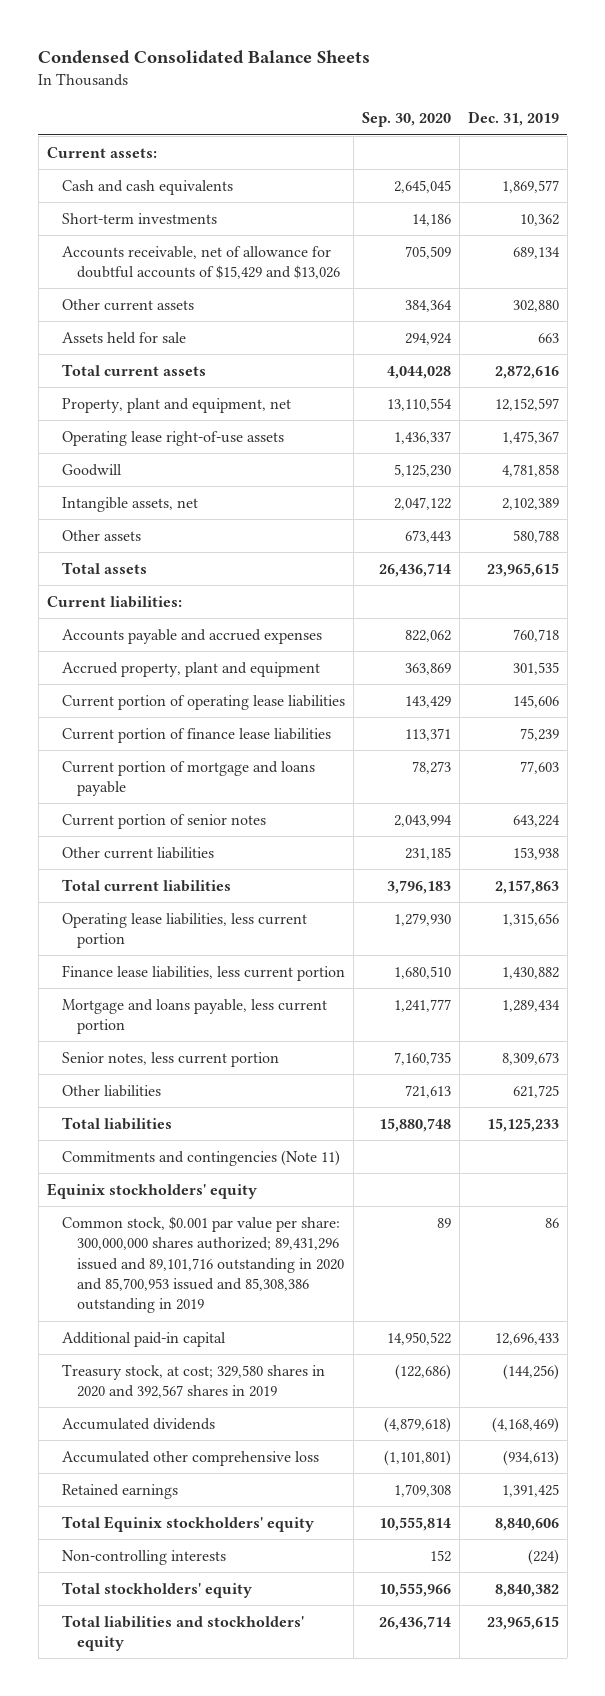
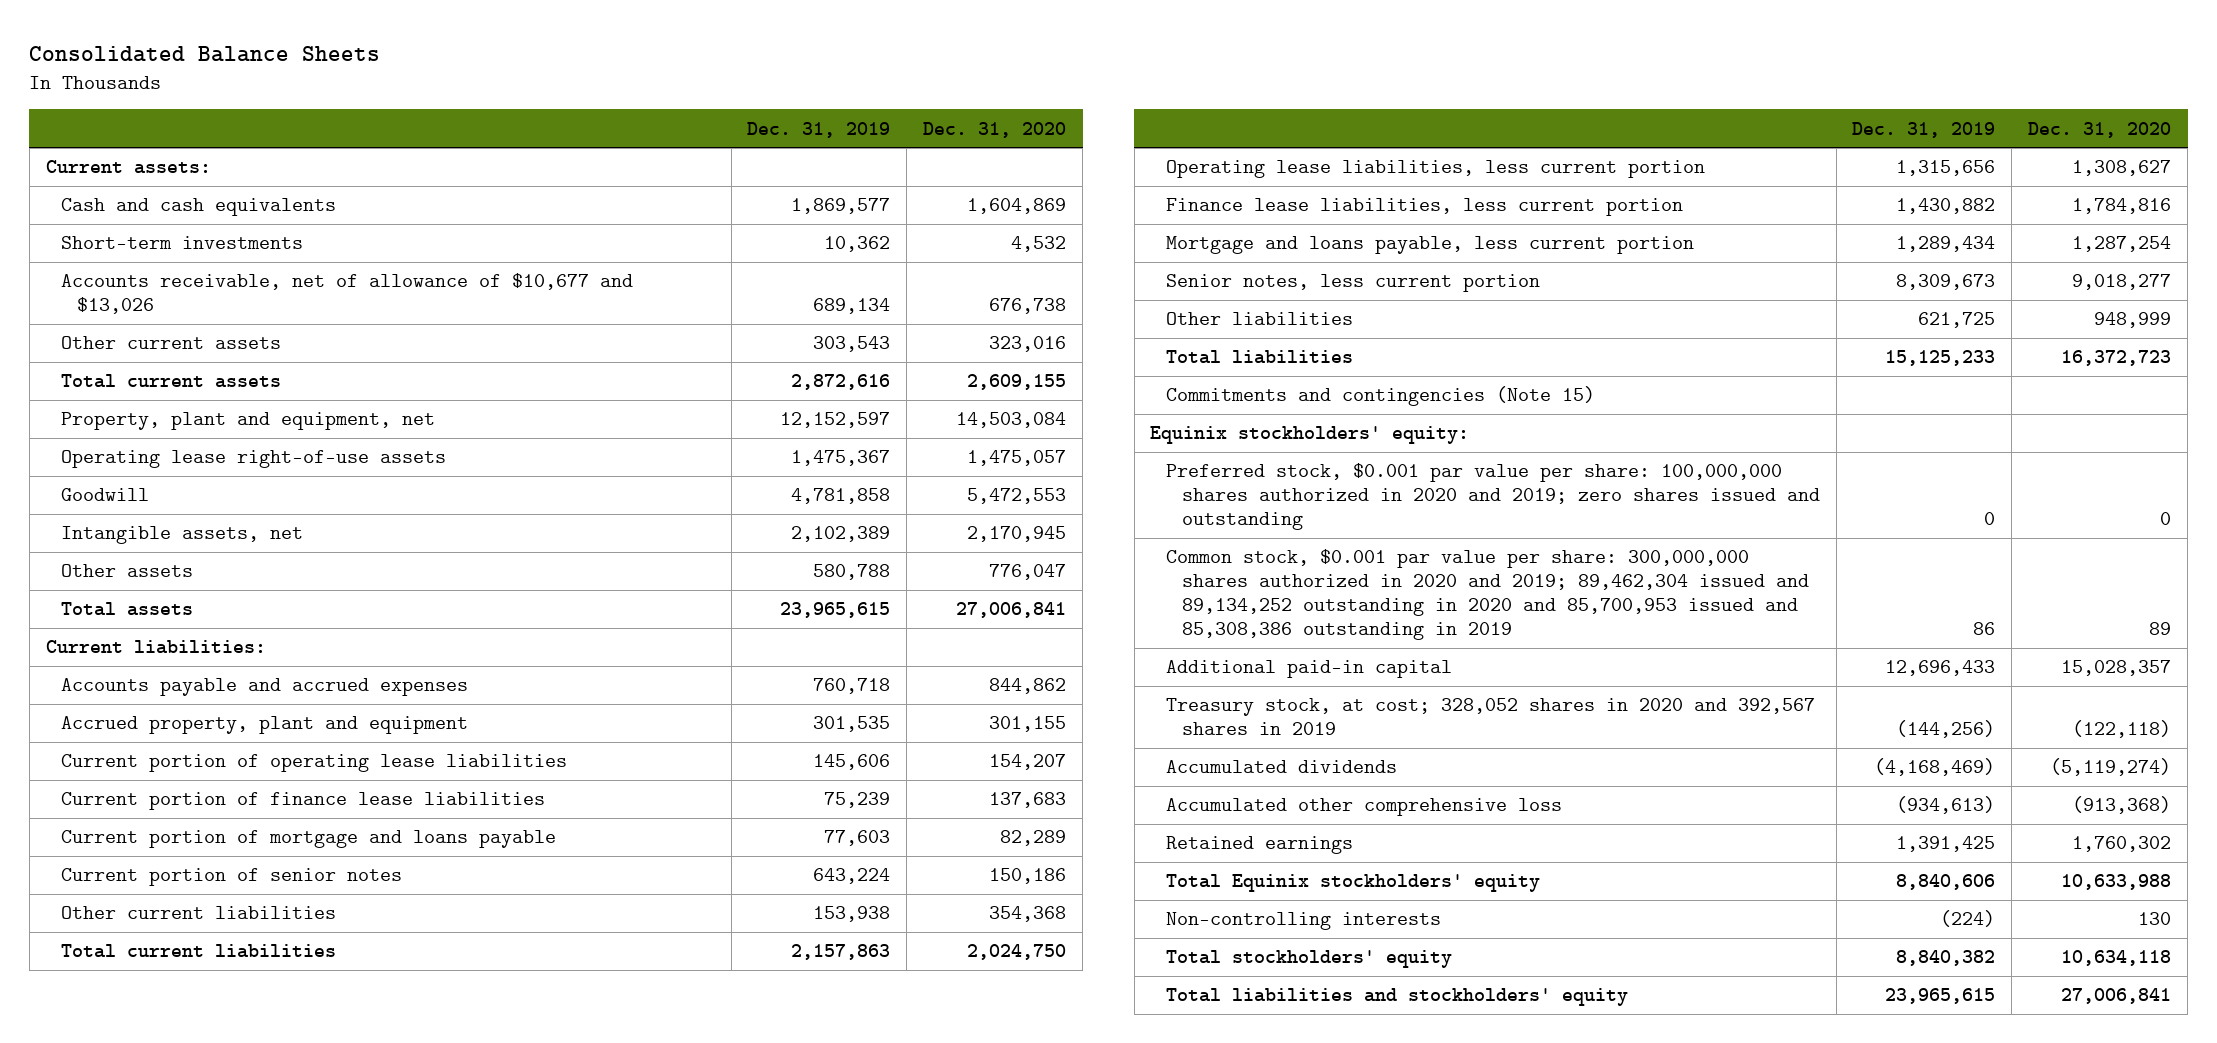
- Condensed Consolidated Balance Sheets
+ Consolidated Balance Sheets
- | Sep. 30, 2020 | Dec. 31, 2019
+ | Dec. 31, 2019 | Dec. 31, 2020
- Accounts receivable, net of allowance for doubtful accounts of $15,429 and $13,026 | 705,509 | 689,134
- Other current assets | 384,364 | 302,880
- Assets held for sale | 294,924 | 663
+ Accounts receivable, net of allowance of $10,677 and $13,026 | 689,134 | 676,738
+ Other current assets | 303,543 | 323,016
- Commitments and contingencies (Note 11)
- Equinix stockholders' equity
- Common stock, $0.001 par value per share: 300,000,000 shares authorized; 89,431,296 issued and 89,101,716 outstanding in 2020 and 85,700,953 issued and 85,308,386 outstanding in 2019 | 89 | 86
+ Commitments and contingencies (Note 15)
+ Equinix stockholders' equity:
+ Preferred stock, $0.001 par value per share: 100,000,000 shares authorized in 2020 and 2019; zero shares issued and outstanding | 0 | 0
+ Common stock, $0.001 par value per share: 300,000,000 shares authorized in 2020 and 2019; 89,462,304 issued and 89,134,252 outstanding in 2020 and 85,700,953 issued and 85,308,386 outstanding in 2019 | 86 | 89
- Treasury stock, at cost; 329,580 shares in 2020 and 392,567 shares in 2019 | (122,686) | (144,256)
+ Treasury stock, at cost; 328,052 shares in 2020 and 392,567 shares in 2019 | (144,256) | (122,118)

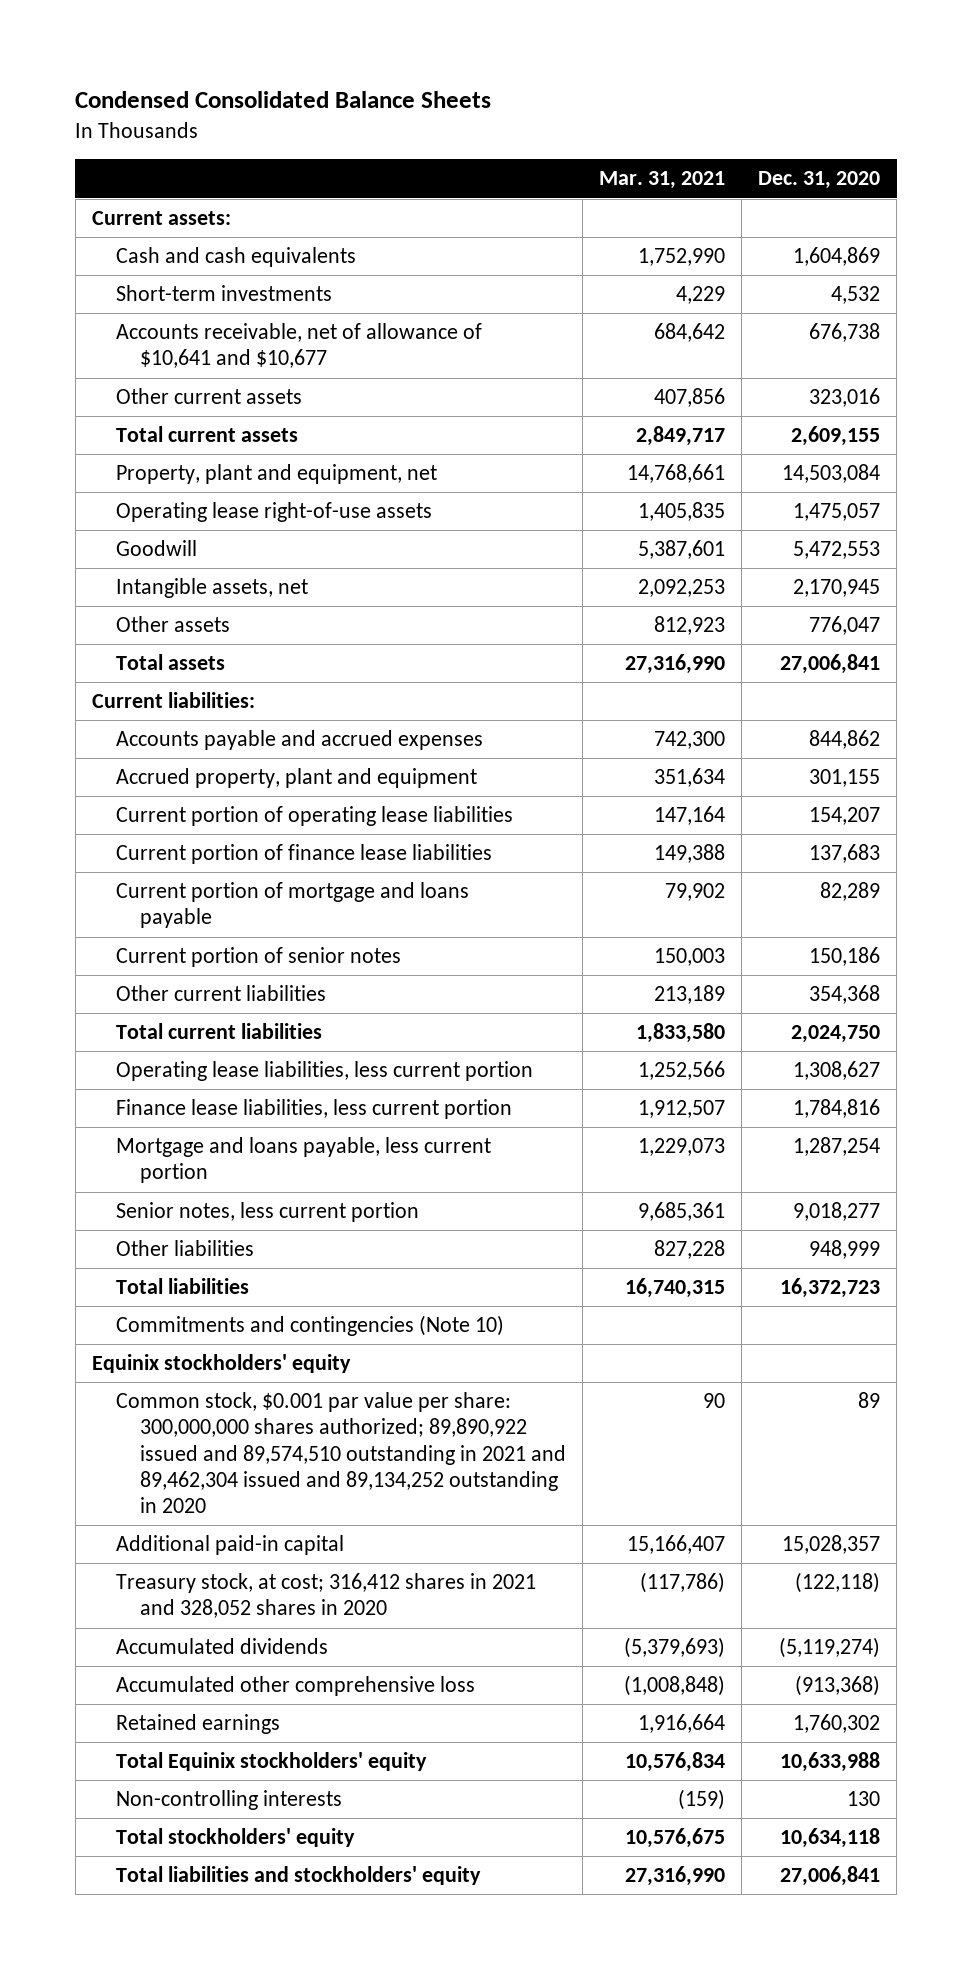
- Consolidated Balance Sheets
+ Condensed Consolidated Balance Sheets
- | Dec. 31, 2019 | Dec. 31, 2020
+ | Mar. 31, 2021 | Dec. 31, 2020
- Accounts receivable, net of allowance of $10,677 and $13,026 | 689,134 | 676,738
+ Accounts receivable, net of allowance of $10,641 and $10,677 | 684,642 | 676,738
- Commitments and contingencies (Note 15)
- Equinix stockholders' equity:
- Preferred stock, $0.001 par value per share: 100,000,000 shares authorized in 2020 and 2019; zero shares issued and outstanding | 0 | 0
- Common stock, $0.001 par value per share: 300,000,000 shares authorized in 2020 and 2019; 89,462,304 issued and 89,134,252 outstanding in 2020 and 85,700,953 issued and 85,308,386 outstanding in 2019 | 86 | 89
+ Commitments and contingencies (Note 10)
+ Equinix stockholders' equity
+ Common stock, $0.001 par value per share: 300,000,000 shares authorized; 89,890,922 issued and 89,574,510 outstanding in 2021 and 89,462,304 issued and 89,134,252 outstanding in 2020 | 90 | 89
- Treasury stock, at cost; 328,052 shares in 2020 and 392,567 shares in 2019 | (144,256) | (122,118)
+ Treasury stock, at cost; 316,412 shares in 2021 and 328,052 shares in 2020 | (117,786) | (122,118)

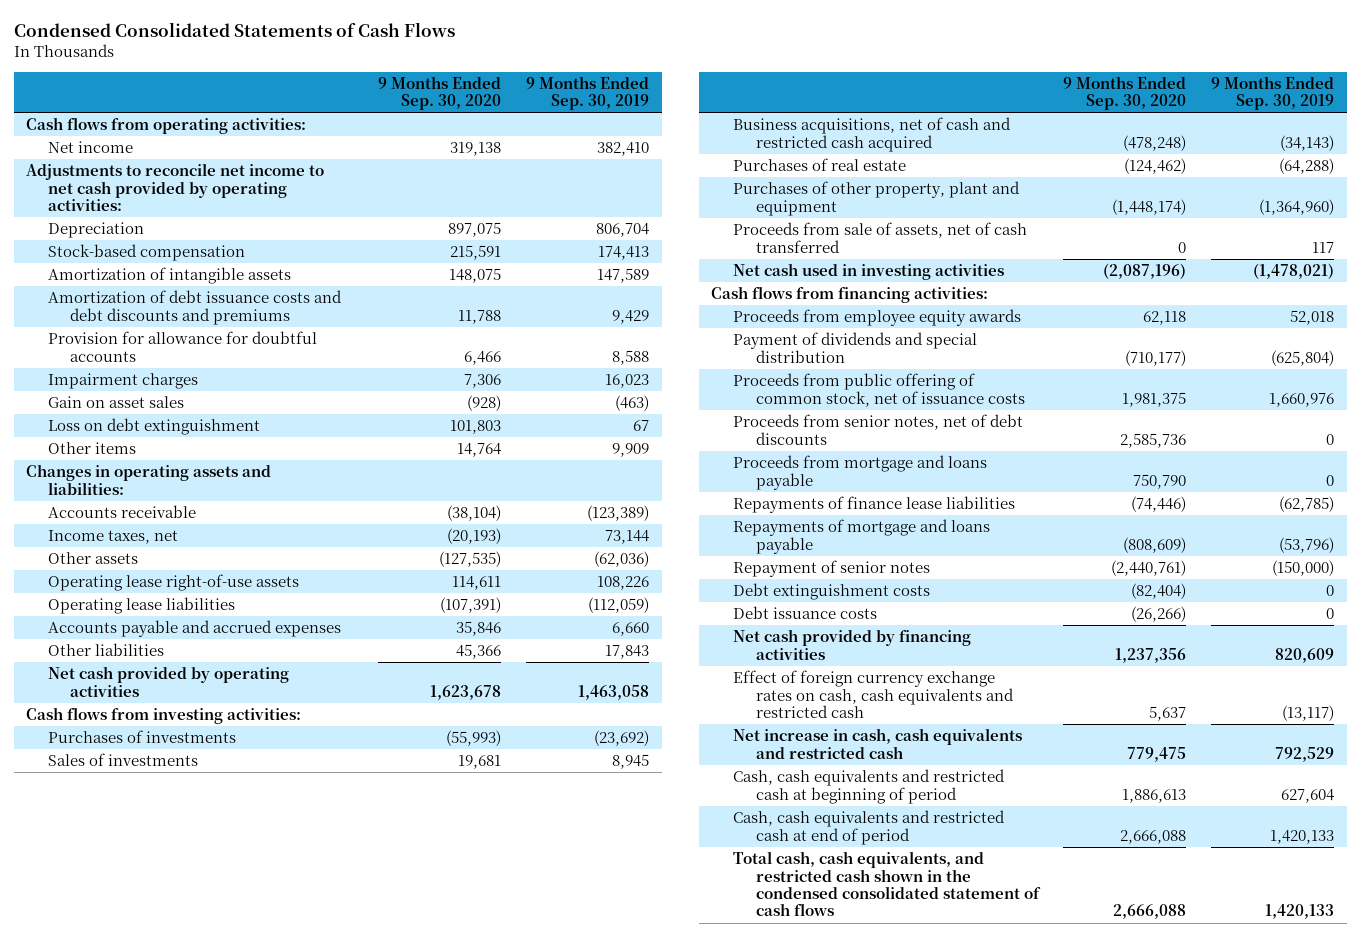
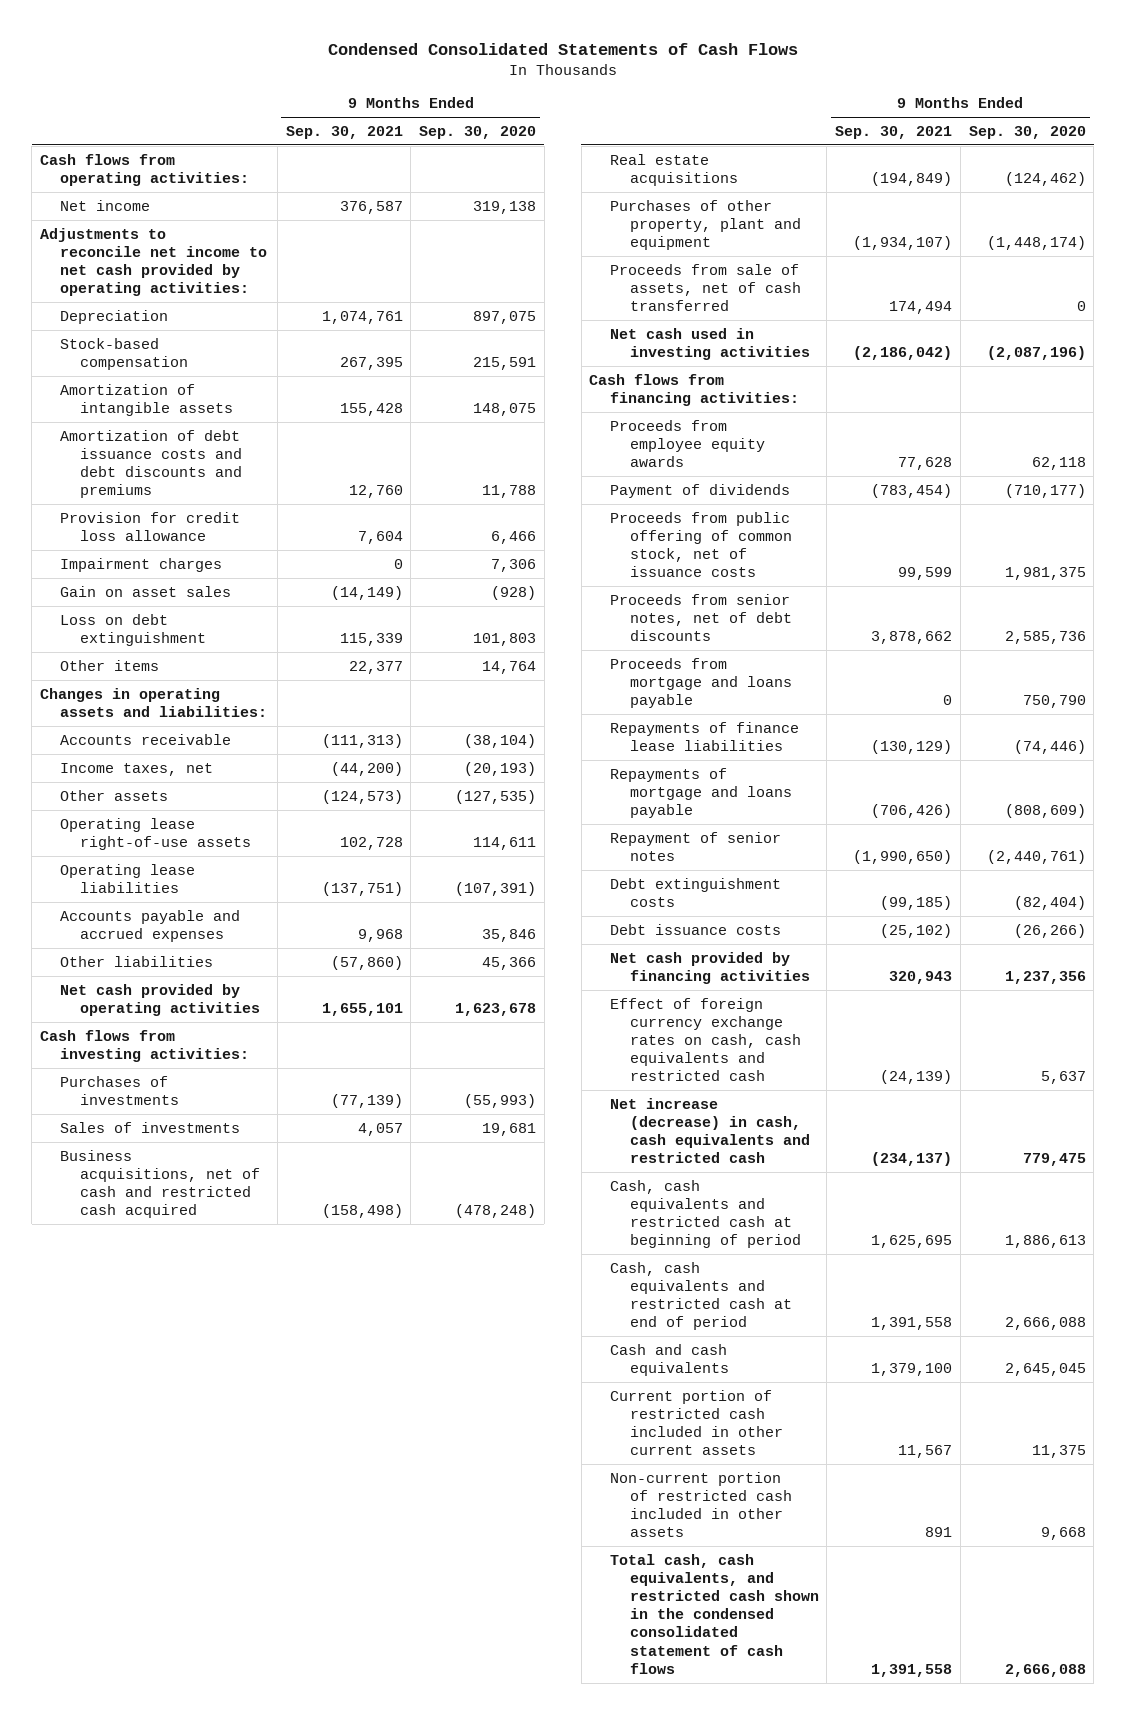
- | 9 Months Ended Sep. 30, 2020 | 9 Months Ended Sep. 30, 2019
+ | 9 Months Ended Sep. 30, 2021 | 9 Months Ended Sep. 30, 2020
- Provision for allowance for doubtful accounts | 6,466 | 8,588
+ Provision for credit loss allowance | 7,604 | 6,466
- Purchases of real estate | (124,462) | (64,288)
+ Real estate acquisitions | (194,849) | (124,462)
- Payment of dividends and special distribution | (710,177) | (625,804)
+ Payment of dividends | (783,454) | (710,177)
- Net increase in cash, cash equivalents and restricted cash | 779,475 | 792,529
+ Net increase (decrease) in cash, cash equivalents and restricted cash | (234,137) | 779,475
+ Cash and cash equivalents | 1,379,100 | 2,645,045
+ Current portion of restricted cash included in other current assets | 11,567 | 11,375
+ Non-current portion of restricted cash included in other assets | 891 | 9,668

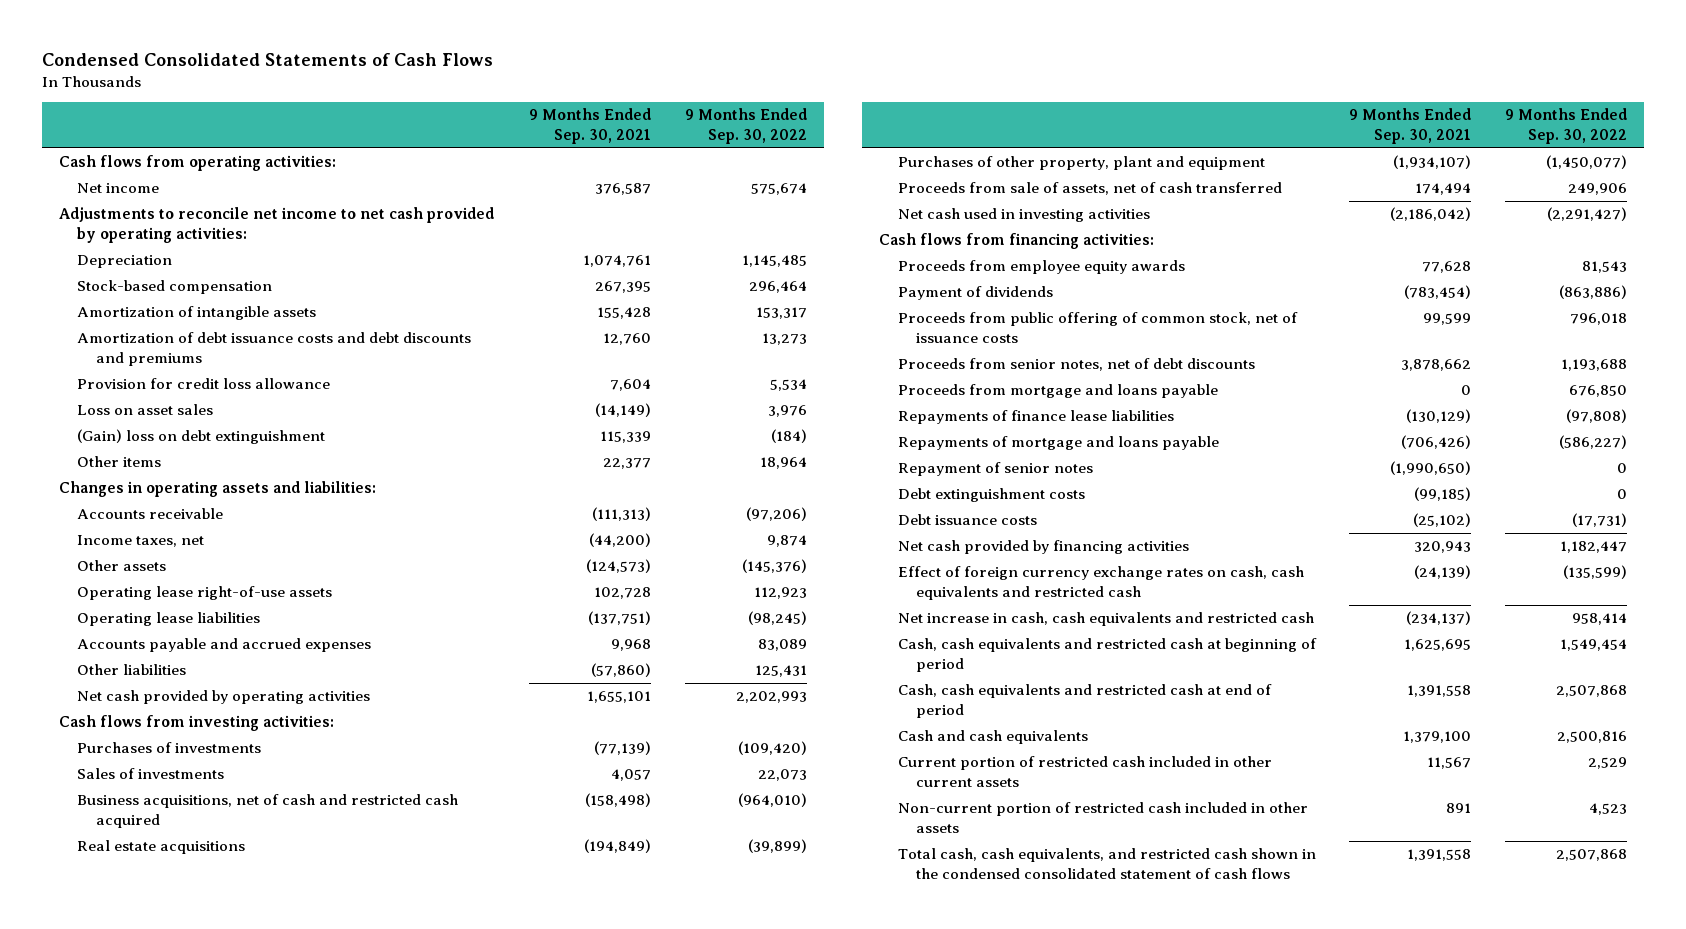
- | 9 Months Ended Sep. 30, 2021 | 9 Months Ended Sep. 30, 2020
+ | 9 Months Ended Sep. 30, 2021 | 9 Months Ended Sep. 30, 2022
- Impairment charges | 0 | 7,306
- Gain on asset sales | (14,149) | (928)
- Loss on debt extinguishment | 115,339 | 101,803
+ Loss on asset sales | (14,149) | 3,976
+ (Gain) loss on debt extinguishment | 115,339 | (184)
- Net increase (decrease) in cash, cash equivalents and restricted cash | (234,137) | 779,475
+ Net increase in cash, cash equivalents and restricted cash | (234,137) | 958,414

